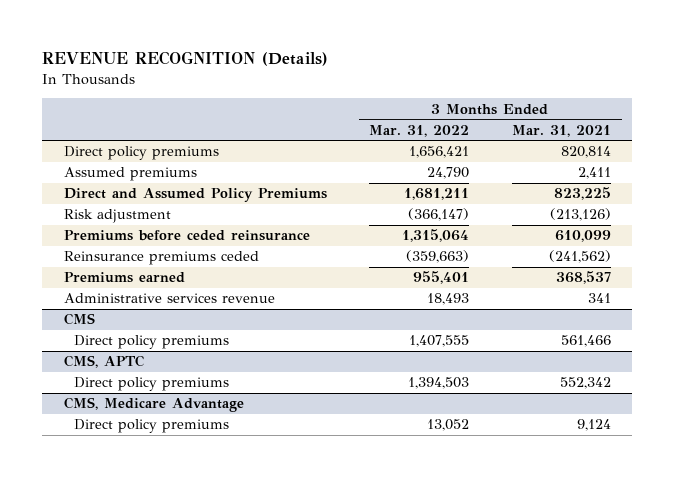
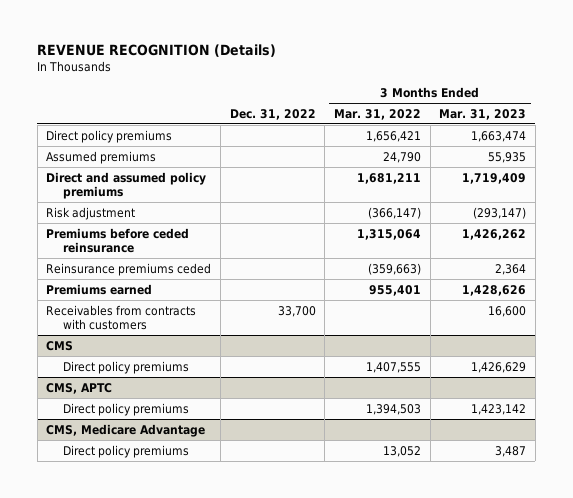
- | 3 Months Ended Mar. 31, 2022 | 3 Months Ended Mar. 31, 2021
+ | Dec. 31, 2022 | 3 Months Ended Mar. 31, 2022 | 3 Months Ended Mar. 31, 2023
- Direct and Assumed Policy Premiums | 1,681,211 | 823,225
+ Direct and assumed policy premiums | | 1,681,211 | 1,719,409
- Administrative services revenue | 18,493 | 341
+ Receivables from contracts with customers | 33,700 | | 16,600

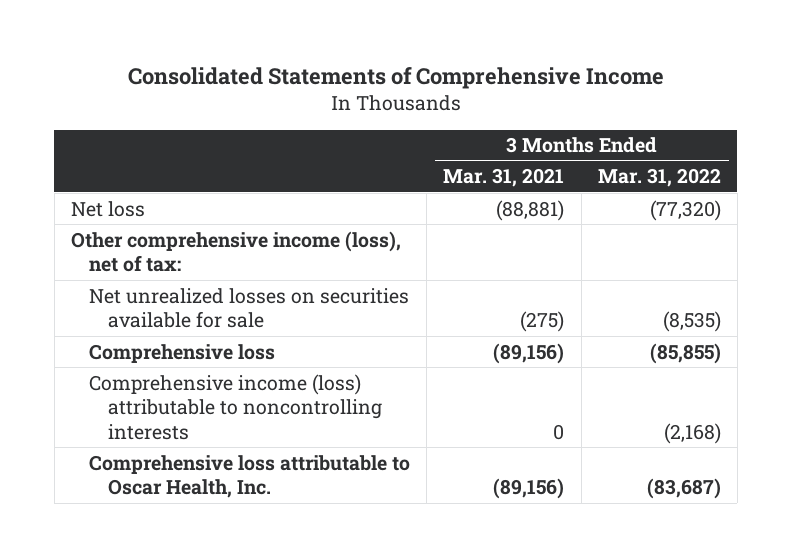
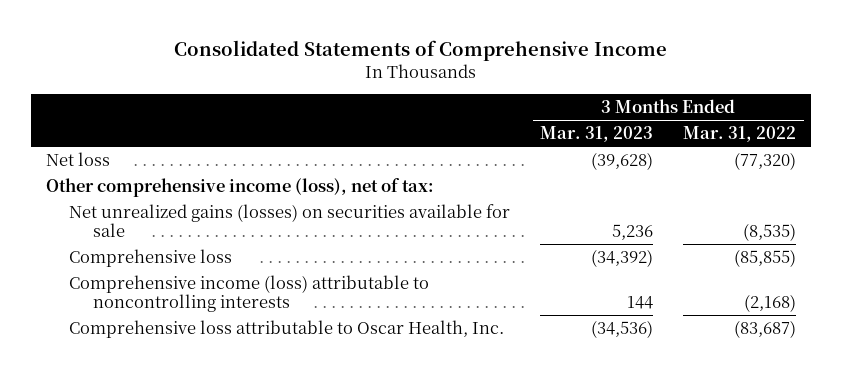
- | 3 Months Ended Mar. 31, 2021 | 3 Months Ended Mar. 31, 2022
+ | 3 Months Ended Mar. 31, 2023 | 3 Months Ended Mar. 31, 2022
- Net unrealized losses on securities available for sale | (275) | (8,535)
+ Net unrealized gains (losses) on securities available for sale | 5,236 | (8,535)

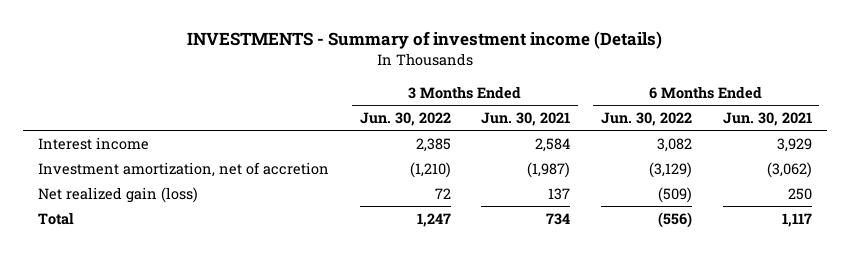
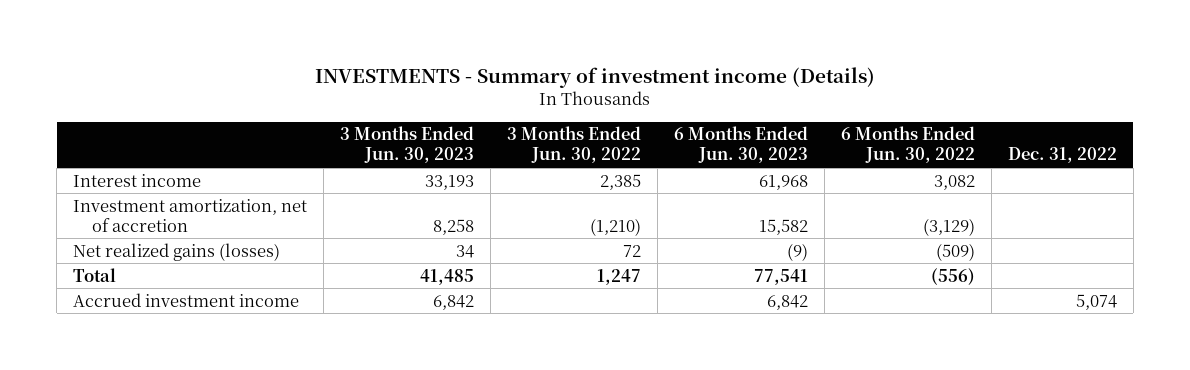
- | 3 Months Ended Jun. 30, 2022 | 3 Months Ended Jun. 30, 2021 | 6 Months Ended Jun. 30, 2022 | 6 Months Ended Jun. 30, 2021
+ | 3 Months Ended Jun. 30, 2023 | 3 Months Ended Jun. 30, 2022 | 6 Months Ended Jun. 30, 2023 | 6 Months Ended Jun. 30, 2022 | Dec. 31, 2022
- Net realized gain (loss) | 72 | 137 | (509) | 250
+ Net realized gains (losses) | 34 | 72 | (9) | (509) |
+ Accrued investment income | 6,842 | | 6,842 | | 5,074

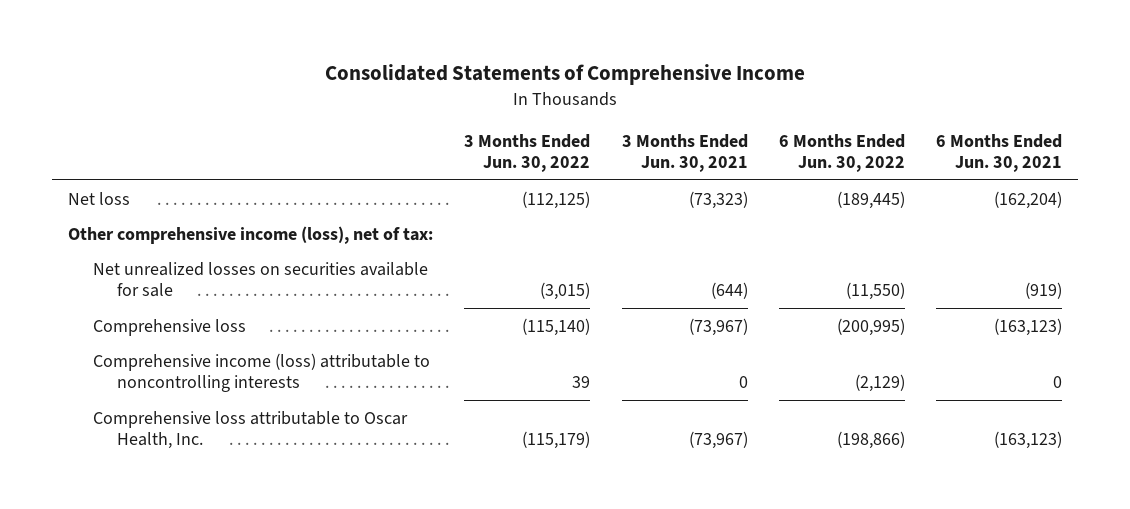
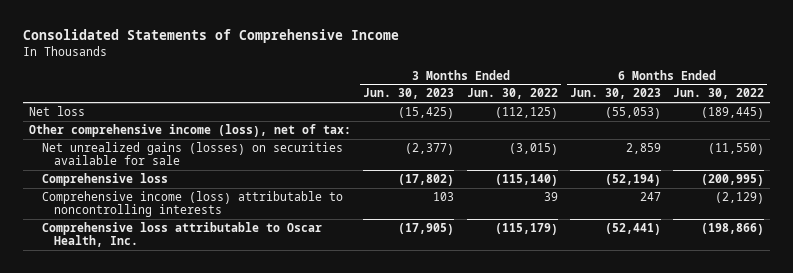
- | 3 Months Ended Jun. 30, 2022 | 3 Months Ended Jun. 30, 2021 | 6 Months Ended Jun. 30, 2022 | 6 Months Ended Jun. 30, 2021
+ | 3 Months Ended Jun. 30, 2023 | 3 Months Ended Jun. 30, 2022 | 6 Months Ended Jun. 30, 2023 | 6 Months Ended Jun. 30, 2022
- Net unrealized losses on securities available for sale | (3,015) | (644) | (11,550) | (919)
+ Net unrealized gains (losses) on securities available for sale | (2,377) | (3,015) | 2,859 | (11,550)

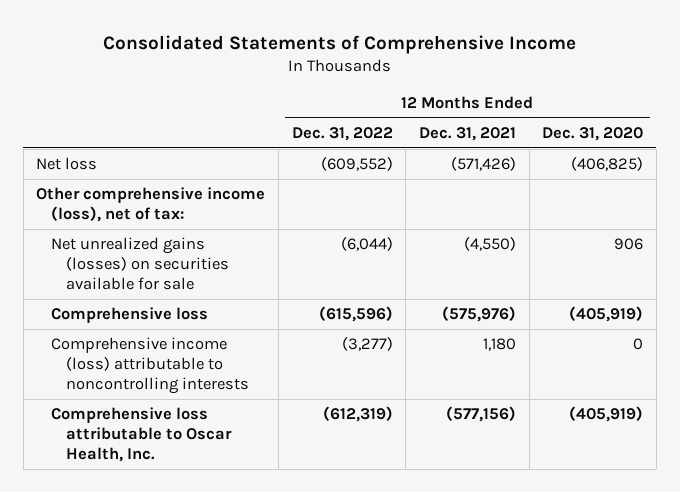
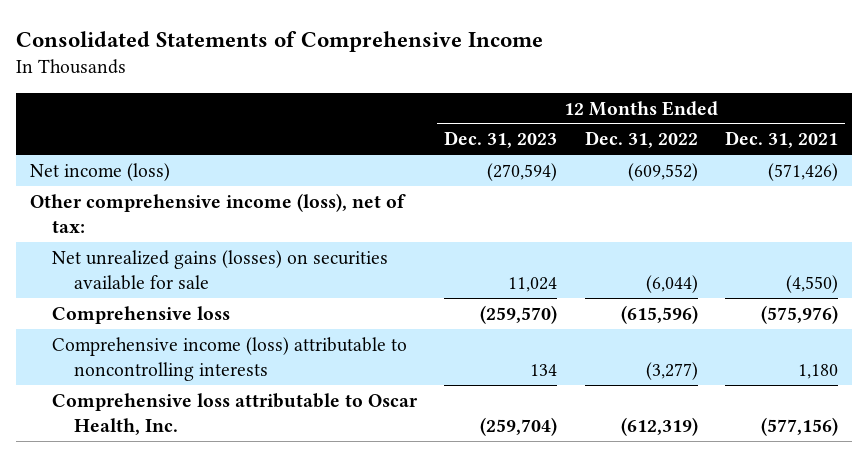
- | 12 Months Ended Dec. 31, 2022 | 12 Months Ended Dec. 31, 2021 | 12 Months Ended Dec. 31, 2020
+ | 12 Months Ended Dec. 31, 2023 | 12 Months Ended Dec. 31, 2022 | 12 Months Ended Dec. 31, 2021
- Net loss | (609,552) | (571,426) | (406,825)
+ Net income (loss) | (270,594) | (609,552) | (571,426)

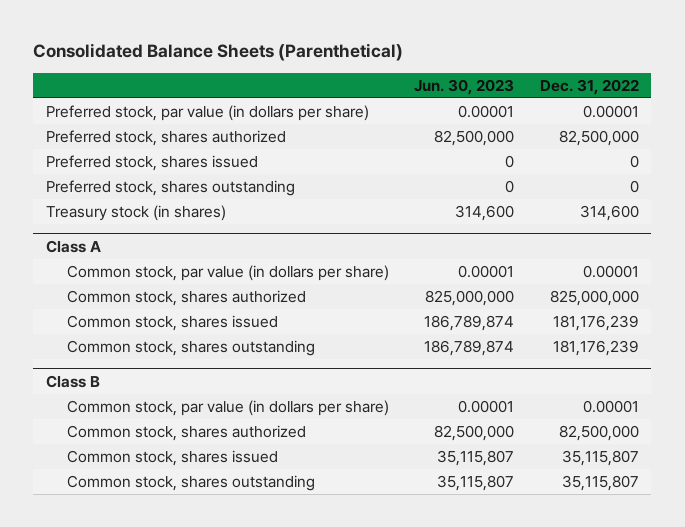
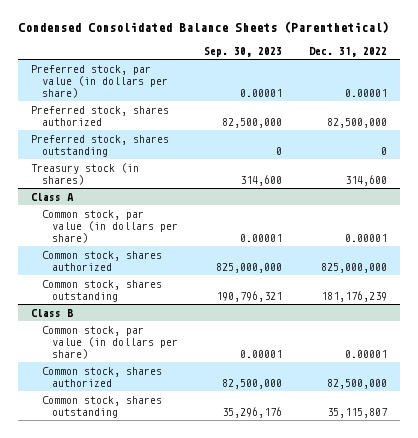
- Consolidated Balance Sheets (Parenthetical)
+ Condensed Consolidated Balance Sheets (Parenthetical)
- | Jun. 30, 2023 | Dec. 31, 2022
+ | Sep. 30, 2023 | Dec. 31, 2022
- Preferred stock, shares issued | 0 | 0
@ Class A
- Common stock, shares issued | 186,789,874 | 181,176,239
@ Class B
- Common stock, shares issued | 35,115,807 | 35,115,807

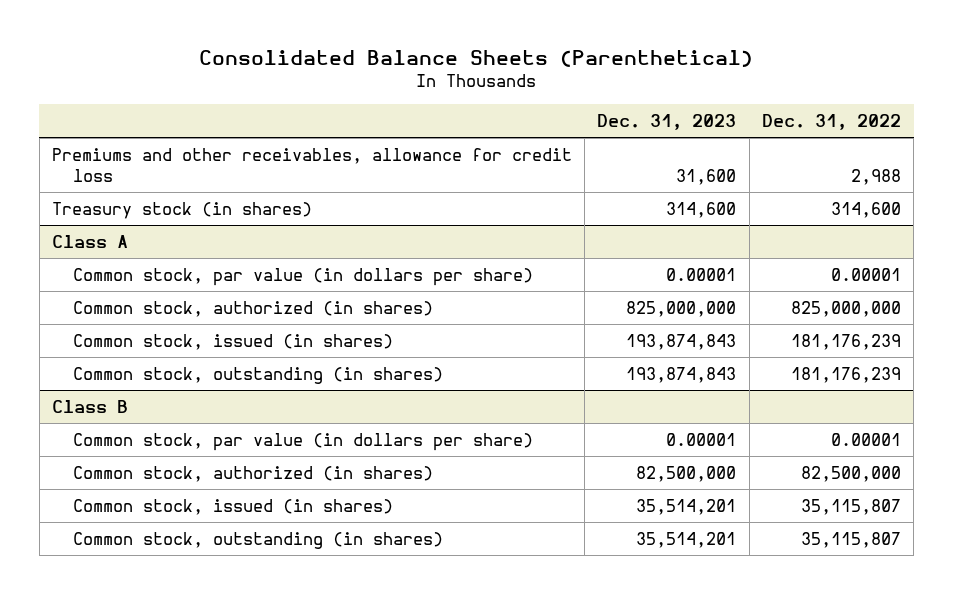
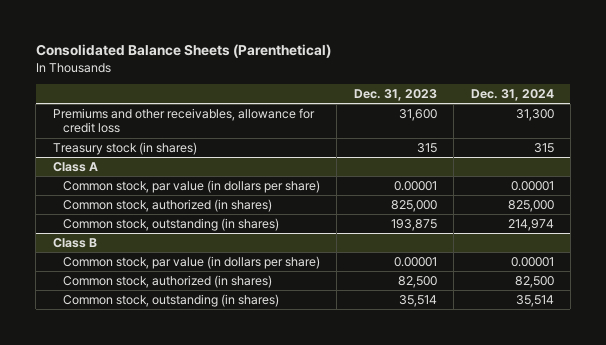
- | Dec. 31, 2023 | Dec. 31, 2022
+ | Dec. 31, 2023 | Dec. 31, 2024
- Treasury stock (in shares) | 314,600 | 314,600
+ Treasury stock (in shares) | 315 | 315
@ Class A
- Common stock, authorized (in shares) | 825,000,000 | 825,000,000
- Common stock, issued (in shares) | 193,874,843 | 181,176,239
- Common stock, outstanding (in shares) | 193,874,843 | 181,176,239
+ Common stock, authorized (in shares) | 825,000 | 825,000
+ Common stock, outstanding (in shares) | 193,875 | 214,974
@ Class B
- Common stock, authorized (in shares) | 82,500,000 | 82,500,000
- Common stock, issued (in shares) | 35,514,201 | 35,115,807
- Common stock, outstanding (in shares) | 35,514,201 | 35,115,807
+ Common stock, authorized (in shares) | 82,500 | 82,500
+ Common stock, outstanding (in shares) | 35,514 | 35,514

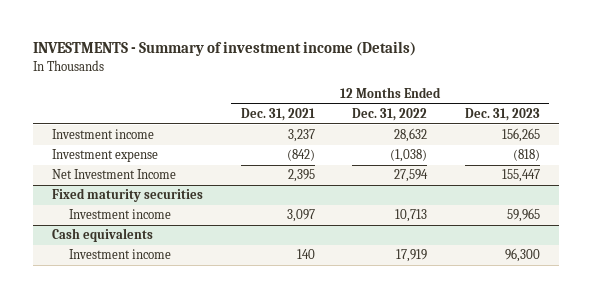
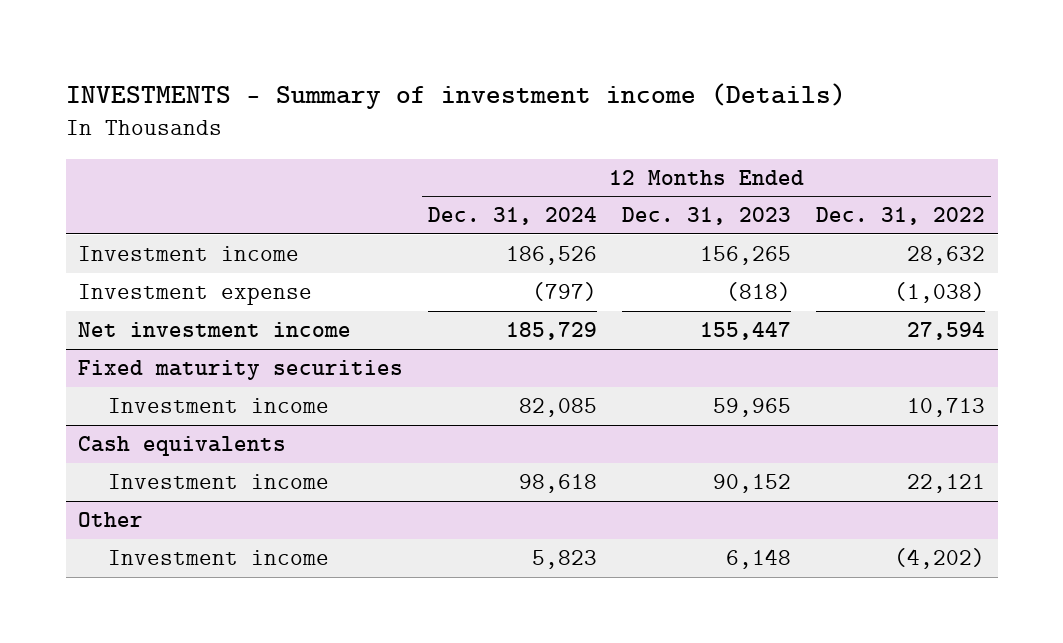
- | 12 Months Ended Dec. 31, 2021 | 12 Months Ended Dec. 31, 2022 | 12 Months Ended Dec. 31, 2023
+ | 12 Months Ended Dec. 31, 2024 | 12 Months Ended Dec. 31, 2023 | 12 Months Ended Dec. 31, 2022
- Net Investment Income | 2,395 | 27,594 | 155,447
+ Net investment income | 185,729 | 155,447 | 27,594
@ Cash equivalents
- Investment income | 140 | 17,919 | 96,300
+ Investment income | 98,618 | 90,152 | 22,121
+ Other
+ Investment income | 5,823 | 6,148 | (4,202)

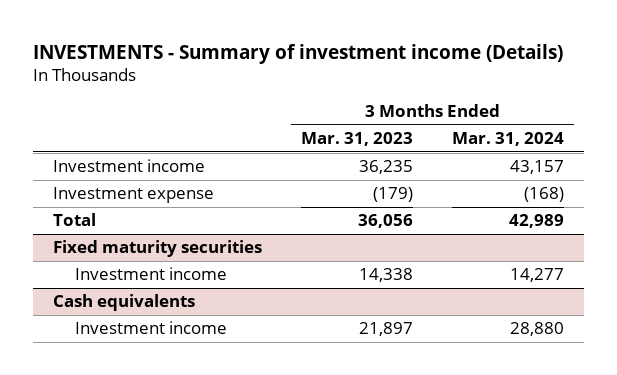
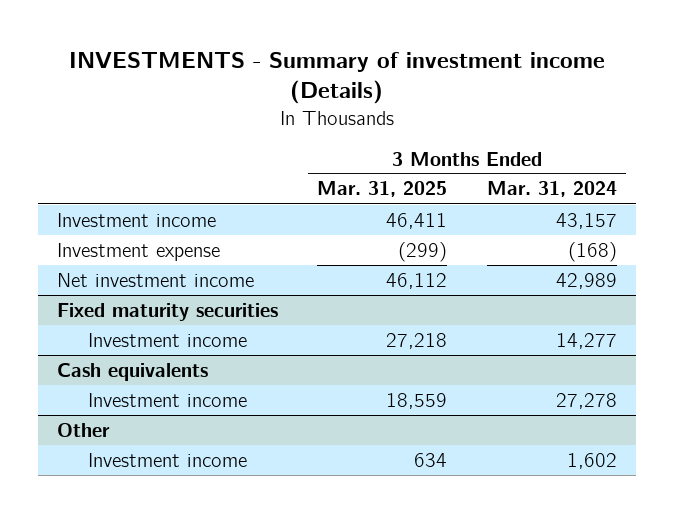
- | 3 Months Ended Mar. 31, 2023 | 3 Months Ended Mar. 31, 2024
+ | 3 Months Ended Mar. 31, 2025 | 3 Months Ended Mar. 31, 2024
- Total | 36,056 | 42,989
+ Net investment income | 46,112 | 42,989
@ Cash equivalents
- Investment income | 21,897 | 28,880
+ Investment income | 18,559 | 27,278
+ Other
+ Investment income | 634 | 1,602

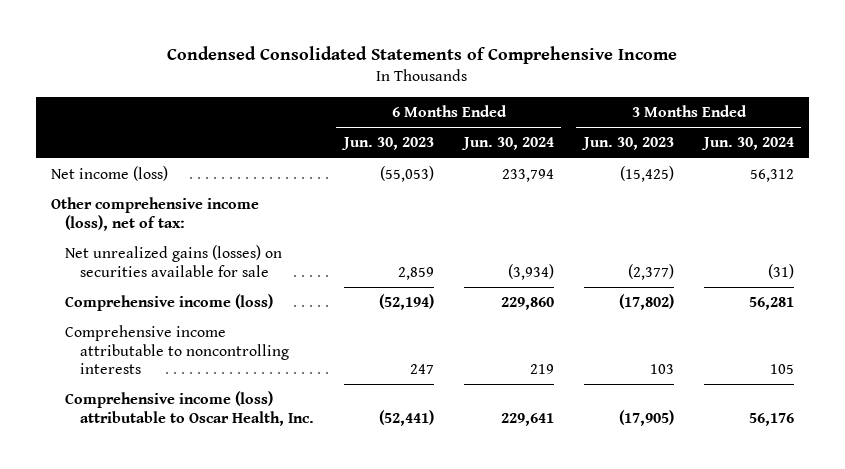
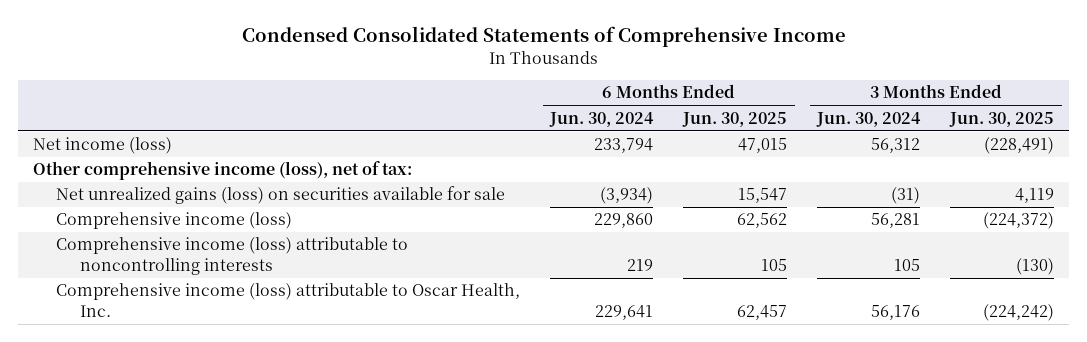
- | 6 Months Ended Jun. 30, 2023 | 6 Months Ended Jun. 30, 2024 | 3 Months Ended Jun. 30, 2023 | 3 Months Ended Jun. 30, 2024
+ | 6 Months Ended Jun. 30, 2024 | 6 Months Ended Jun. 30, 2025 | 3 Months Ended Jun. 30, 2024 | 3 Months Ended Jun. 30, 2025
- Net unrealized gains (losses) on securities available for sale | 2,859 | (3,934) | (2,377) | (31)
+ Net unrealized gains (loss) on securities available for sale | (3,934) | 15,547 | (31) | 4,119
- Comprehensive income attributable to noncontrolling interests | 247 | 219 | 103 | 105
+ Comprehensive income (loss) attributable to noncontrolling interests | 219 | 105 | 105 | (130)

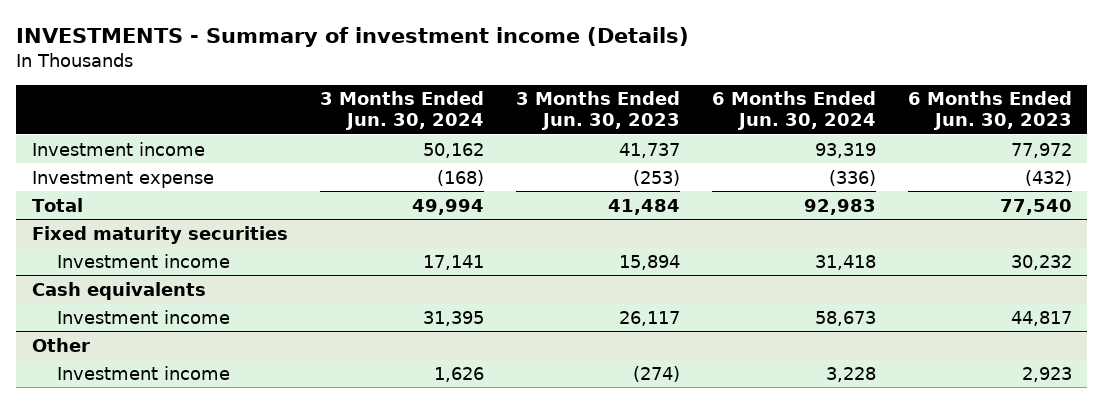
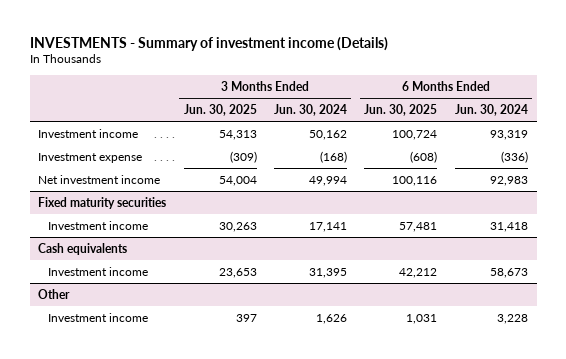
- | 3 Months Ended Jun. 30, 2024 | 3 Months Ended Jun. 30, 2023 | 6 Months Ended Jun. 30, 2024 | 6 Months Ended Jun. 30, 2023
+ | 3 Months Ended Jun. 30, 2025 | 3 Months Ended Jun. 30, 2024 | 6 Months Ended Jun. 30, 2025 | 6 Months Ended Jun. 30, 2024
- Total | 49,994 | 41,484 | 92,983 | 77,540
+ Net investment income | 54,004 | 49,994 | 100,116 | 92,983

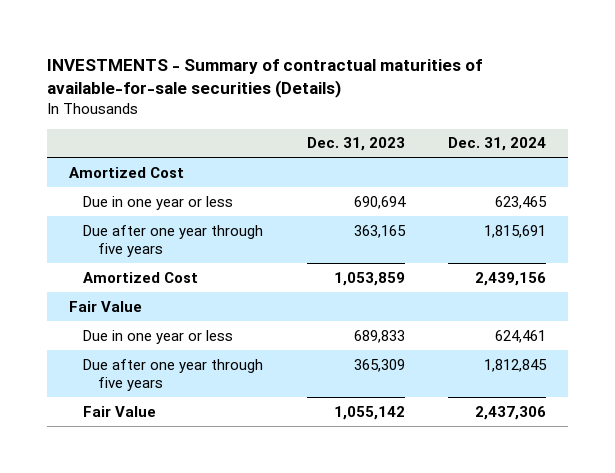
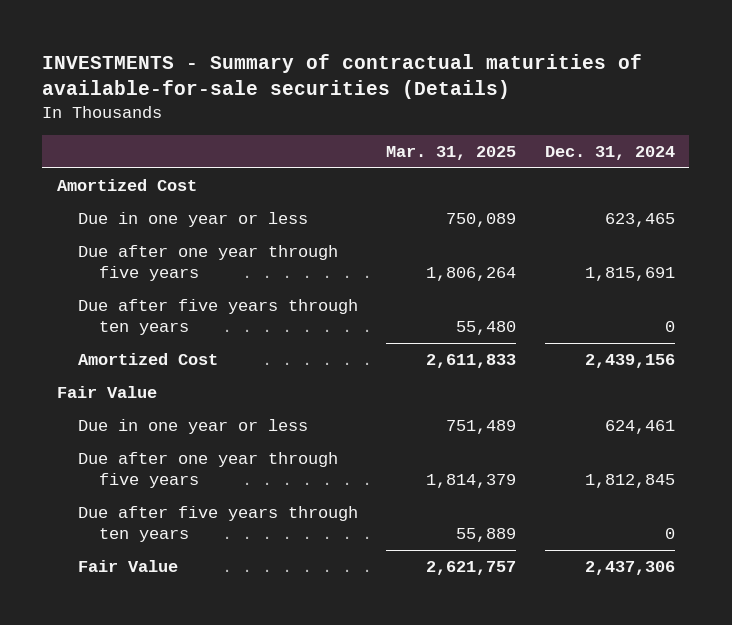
- | Dec. 31, 2023 | Dec. 31, 2024
+ | Mar. 31, 2025 | Dec. 31, 2024
+ Due after five years through ten years | 55,480 | 0
+ Due after five years through ten years | 55,889 | 0

